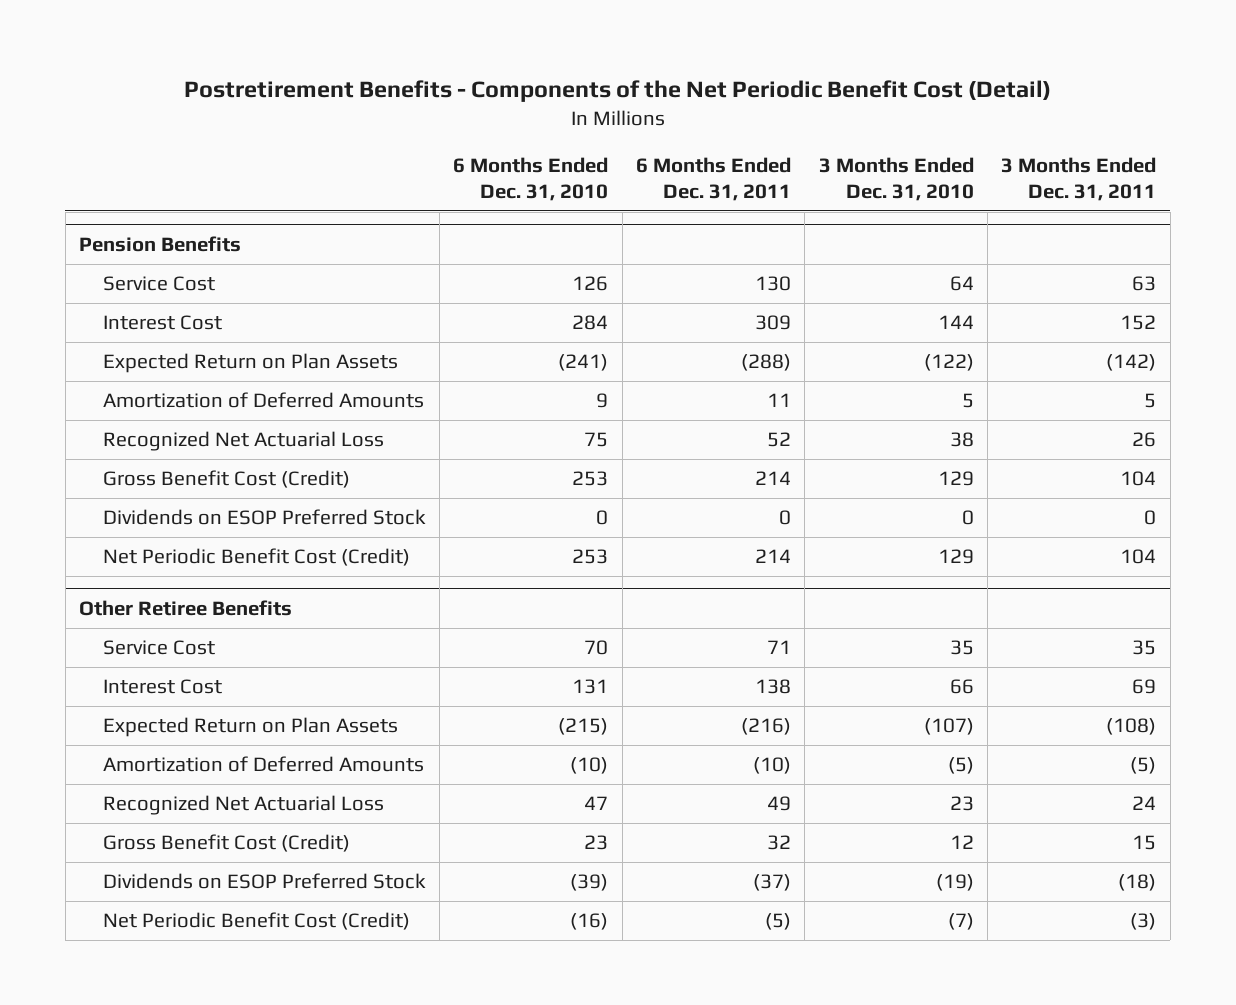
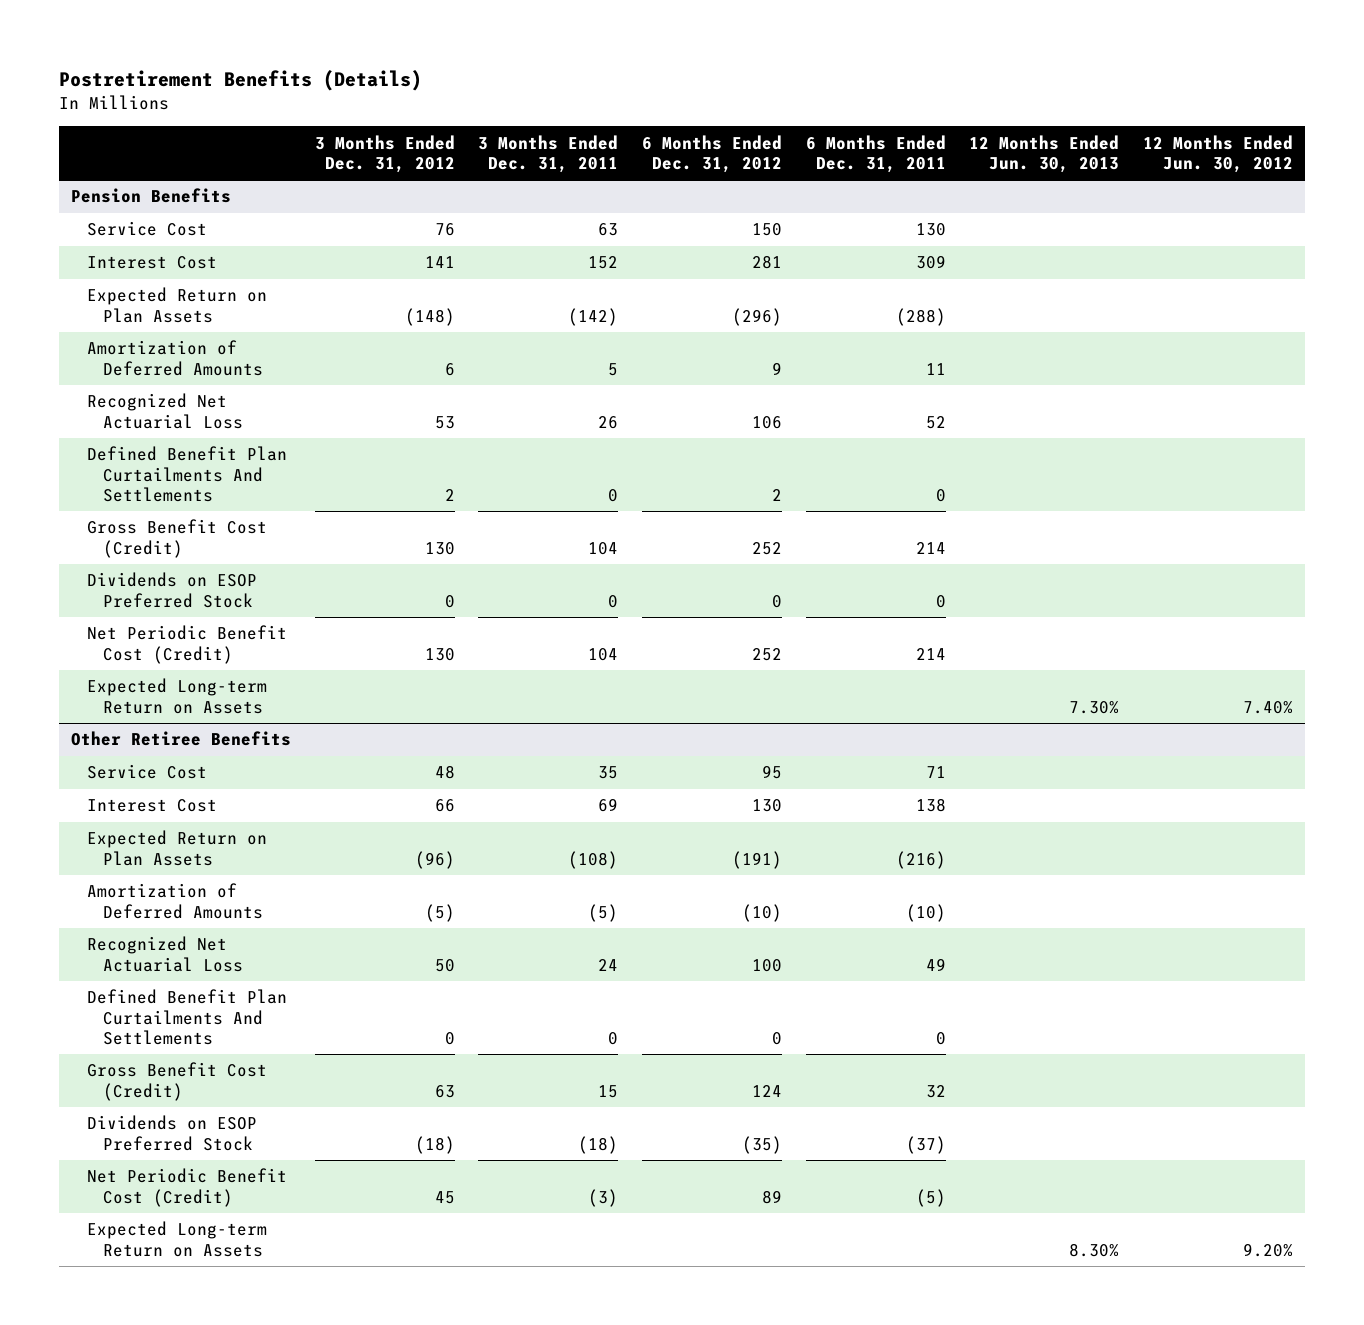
- Postretirement Benefits - Components of the Net Periodic Benefit Cost (Detail)
+ Postretirement Benefits (Details)
- | 6 Months Ended Dec. 31, 2010 | 6 Months Ended Dec. 31, 2011 | 3 Months Ended Dec. 31, 2010 | 3 Months Ended Dec. 31, 2011
+ | 3 Months Ended Dec. 31, 2012 | 3 Months Ended Dec. 31, 2011 | 6 Months Ended Dec. 31, 2012 | 6 Months Ended Dec. 31, 2011 | 12 Months Ended Jun. 30, 2013 | 12 Months Ended Jun. 30, 2012
@ Pension Benefits
+ Defined Benefit Plan Curtailments And Settlements | 2 | 0 | 2 | 0 | |
+ Expected Long-term Return on Assets | | | | | 7.30% | 7.40%
@ Other Retiree Benefits
+ Defined Benefit Plan Curtailments And Settlements | 0 | 0 | 0 | 0 | |
+ Expected Long-term Return on Assets | | | | | 8.30% | 9.20%

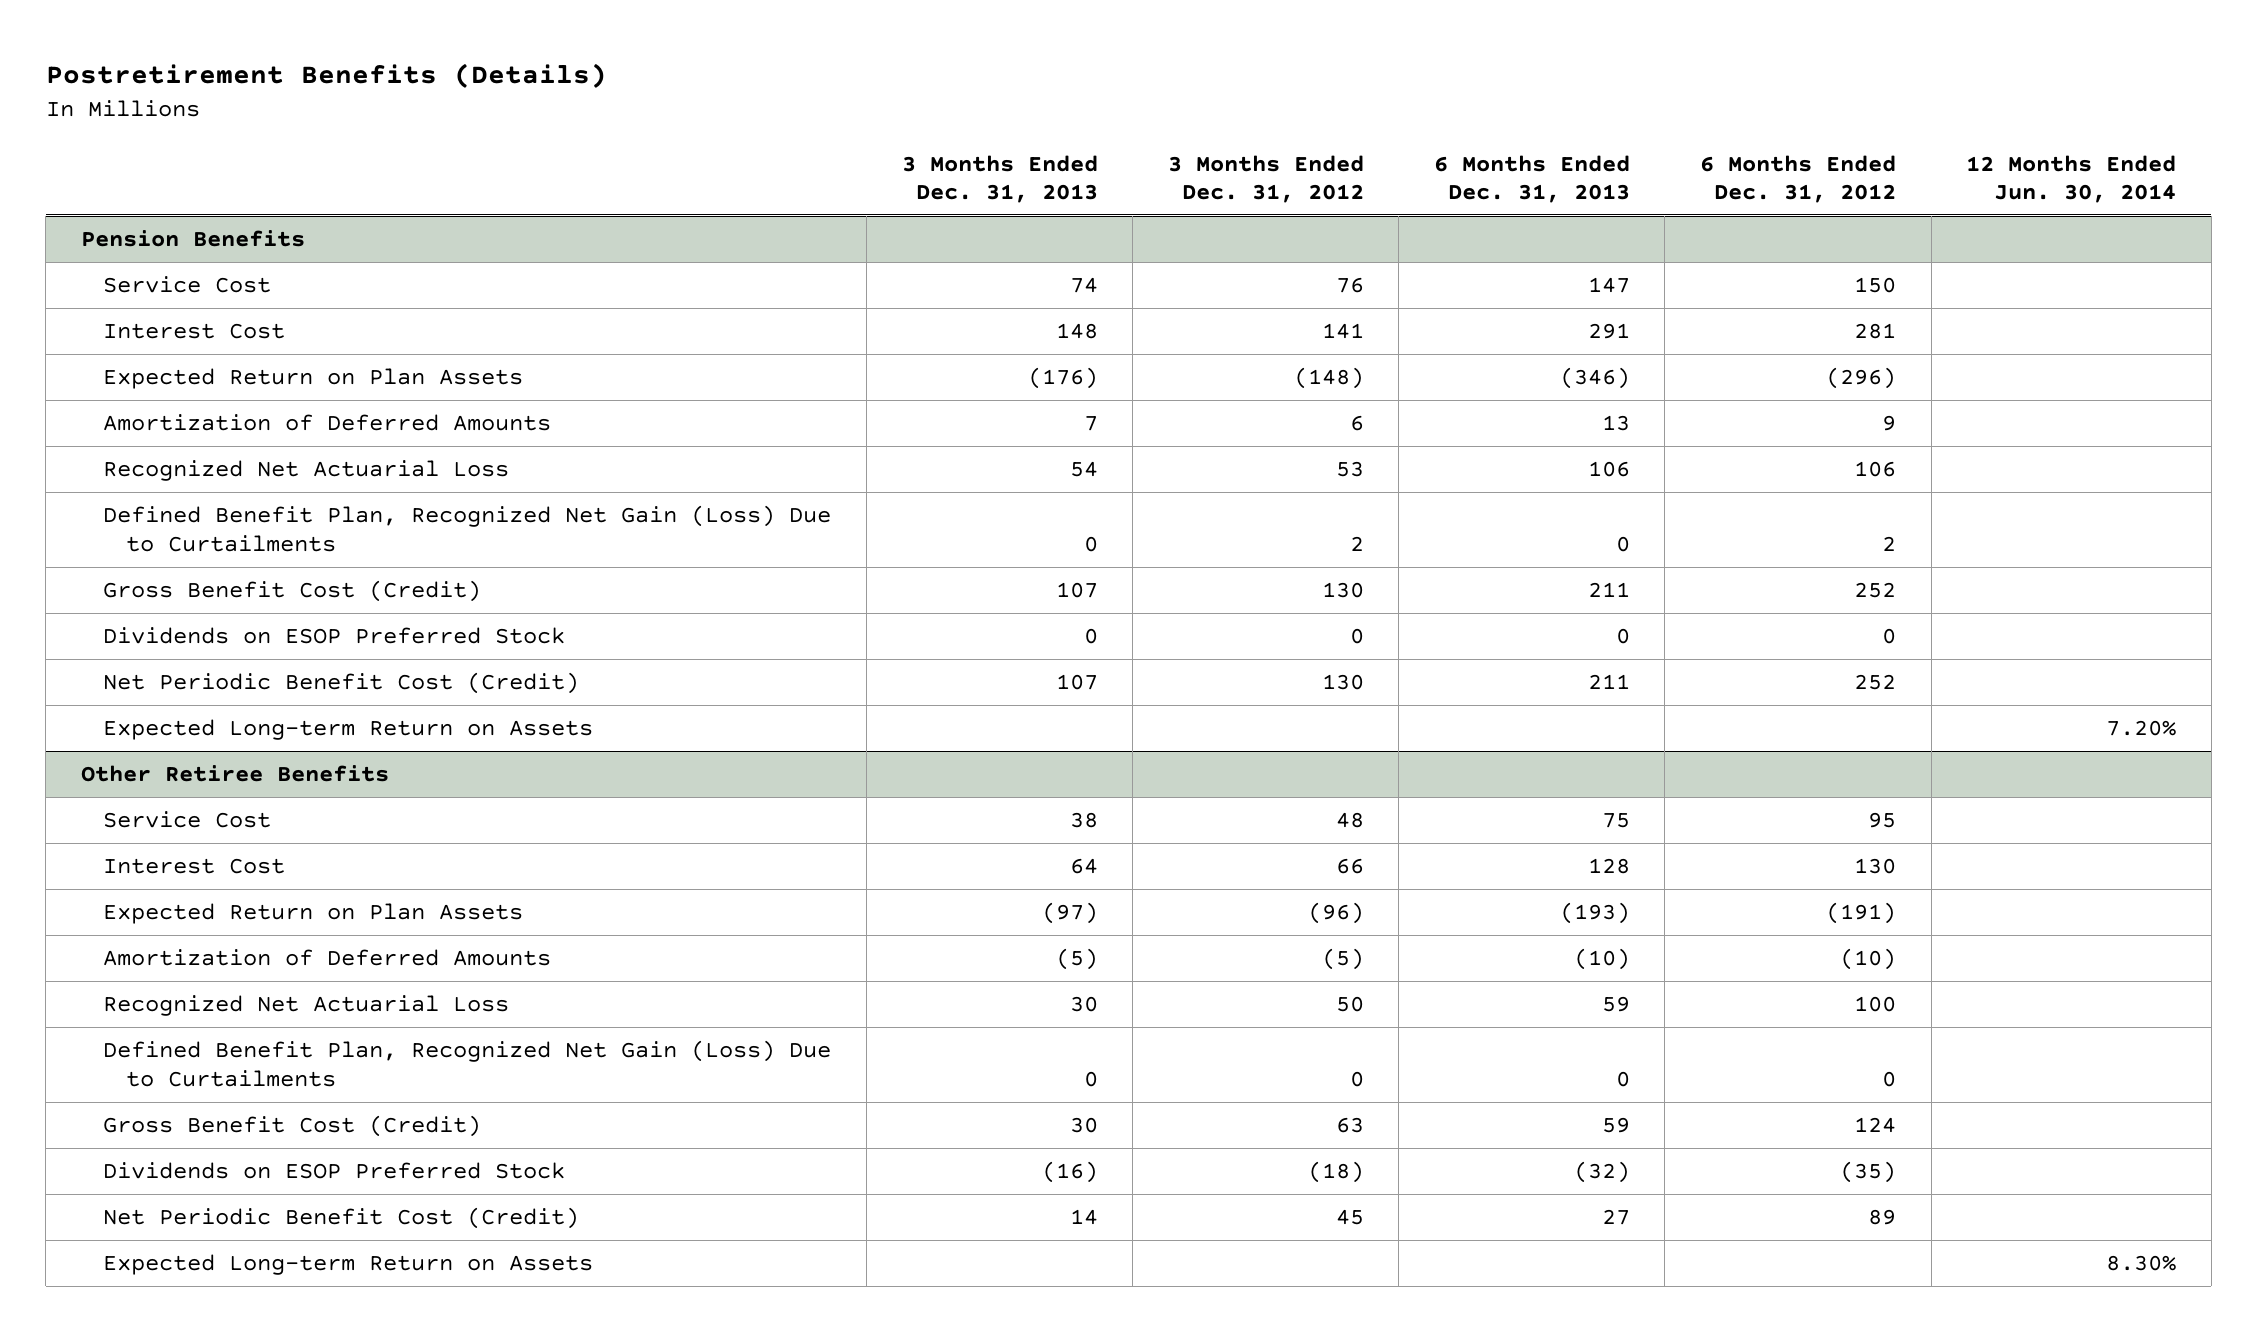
- | 3 Months Ended Dec. 31, 2012 | 3 Months Ended Dec. 31, 2011 | 6 Months Ended Dec. 31, 2012 | 6 Months Ended Dec. 31, 2011 | 12 Months Ended Jun. 30, 2013 | 12 Months Ended Jun. 30, 2012
+ | 3 Months Ended Dec. 31, 2013 | 3 Months Ended Dec. 31, 2012 | 6 Months Ended Dec. 31, 2013 | 6 Months Ended Dec. 31, 2012 | 12 Months Ended Jun. 30, 2014
@ Pension Benefits
- Defined Benefit Plan Curtailments And Settlements | 2 | 0 | 2 | 0 | |
+ Defined Benefit Plan, Recognized Net Gain (Loss) Due to Curtailments | 0 | 2 | 0 | 2 |
@ Other Retiree Benefits
- Defined Benefit Plan Curtailments And Settlements | 0 | 0 | 0 | 0 | |
+ Defined Benefit Plan, Recognized Net Gain (Loss) Due to Curtailments | 0 | 0 | 0 | 0 |

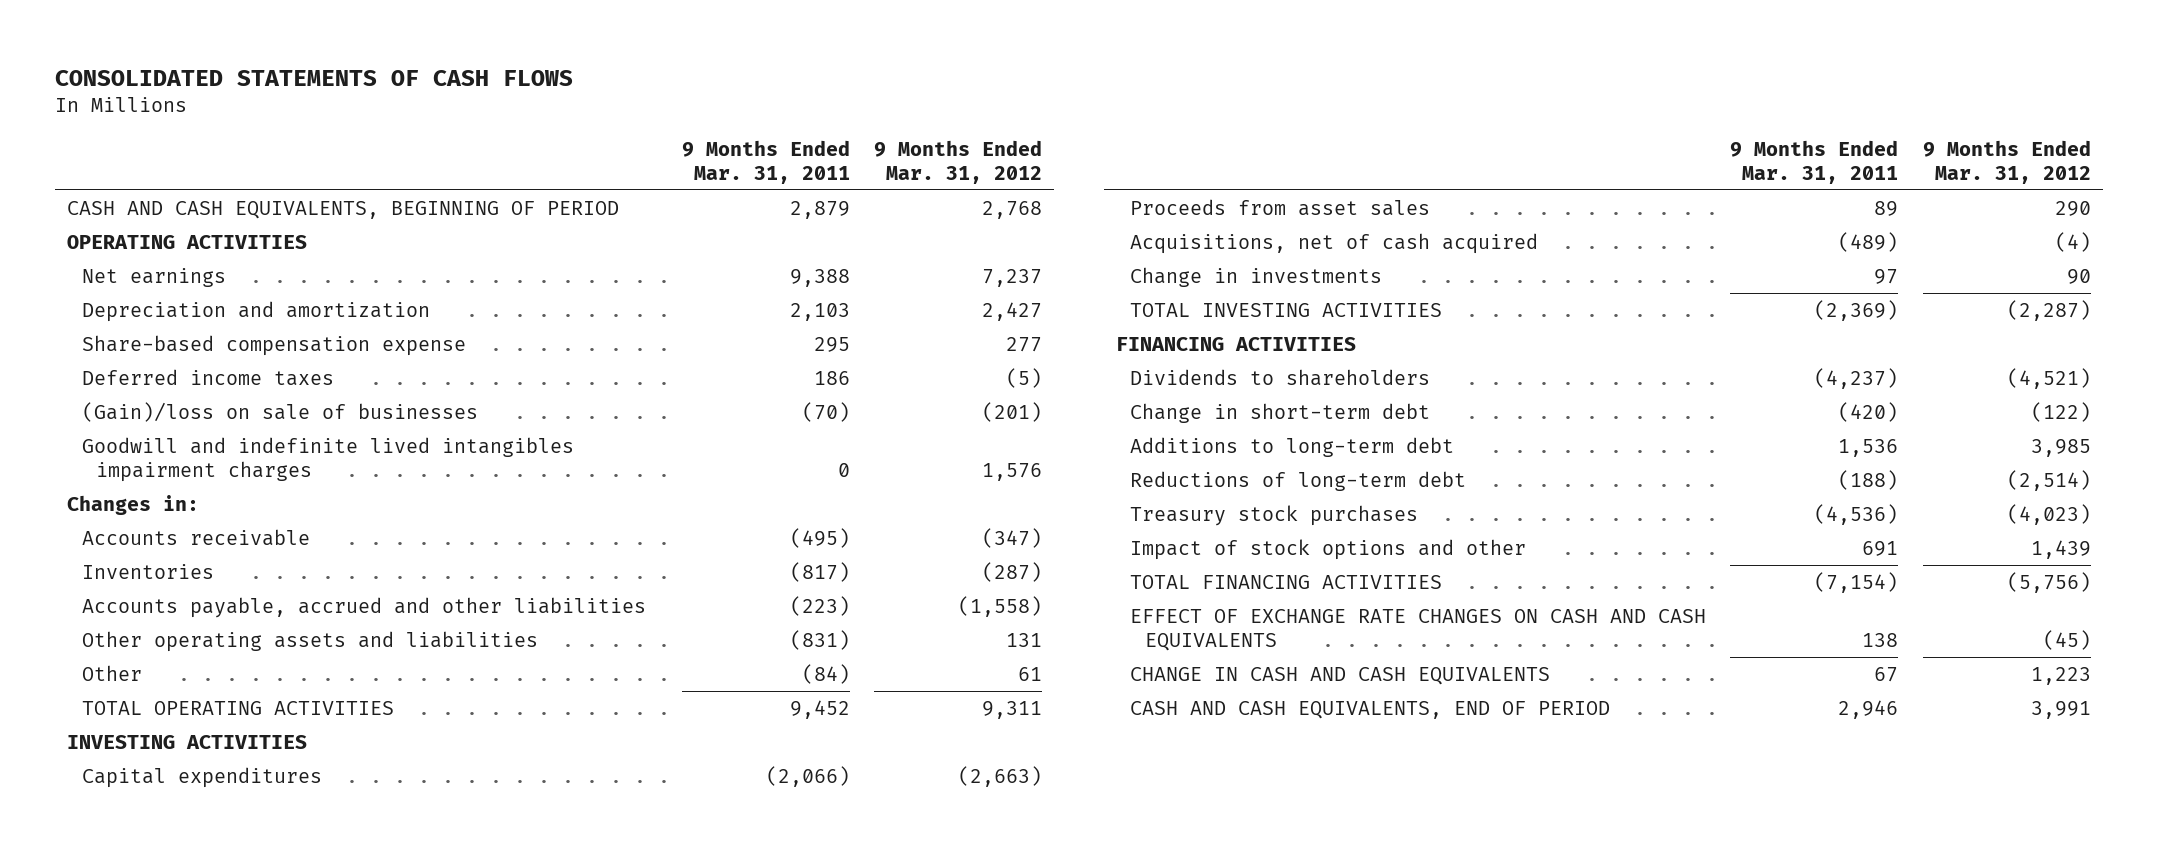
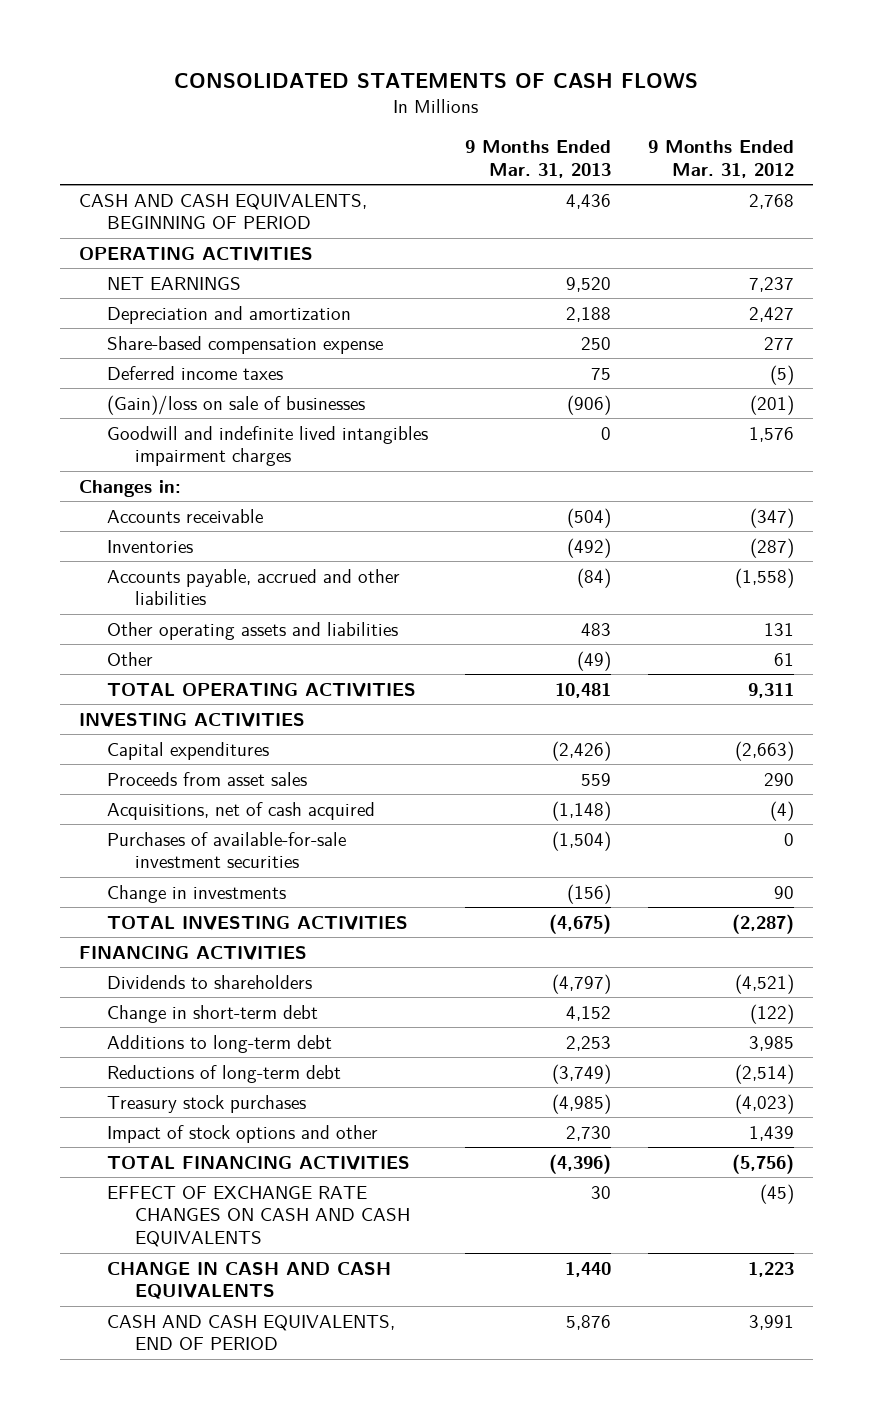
- | 9 Months Ended Mar. 31, 2011 | 9 Months Ended Mar. 31, 2012
+ | 9 Months Ended Mar. 31, 2013 | 9 Months Ended Mar. 31, 2012
- Net earnings | 9,388 | 7,237
+ NET EARNINGS | 9,520 | 7,237
+ Purchases of available-for-sale investment securities | (1,504) | 0

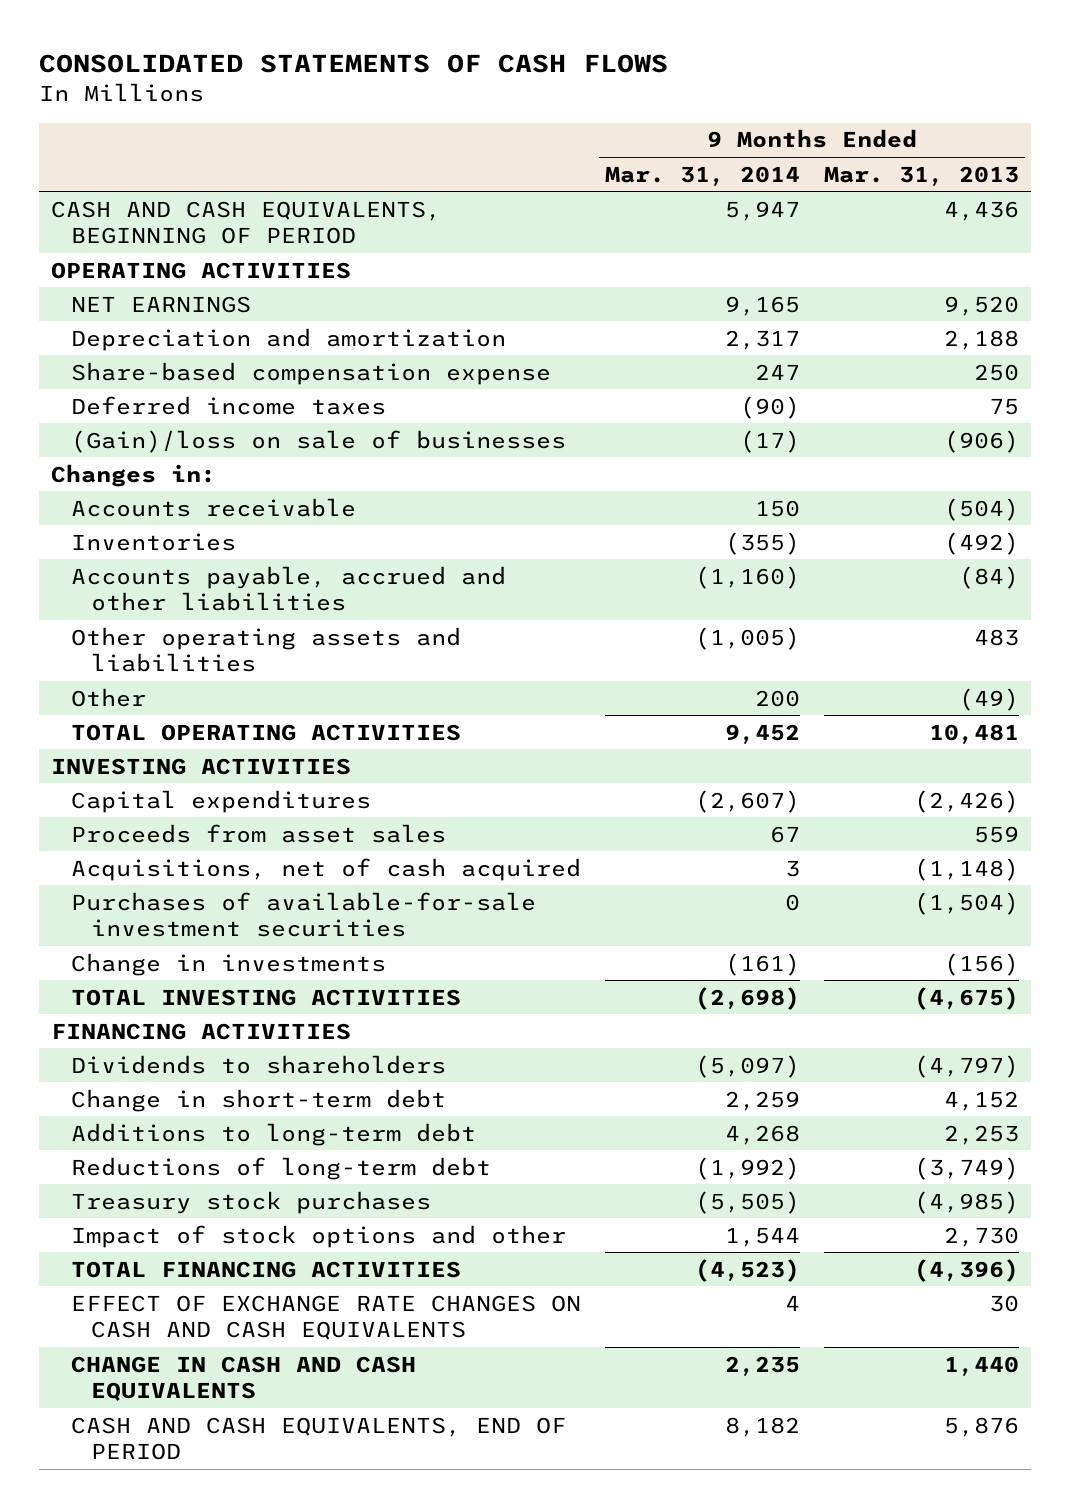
- | 9 Months Ended Mar. 31, 2013 | 9 Months Ended Mar. 31, 2012
+ | 9 Months Ended Mar. 31, 2014 | 9 Months Ended Mar. 31, 2013
- Goodwill and indefinite lived intangibles impairment charges | 0 | 1,576

